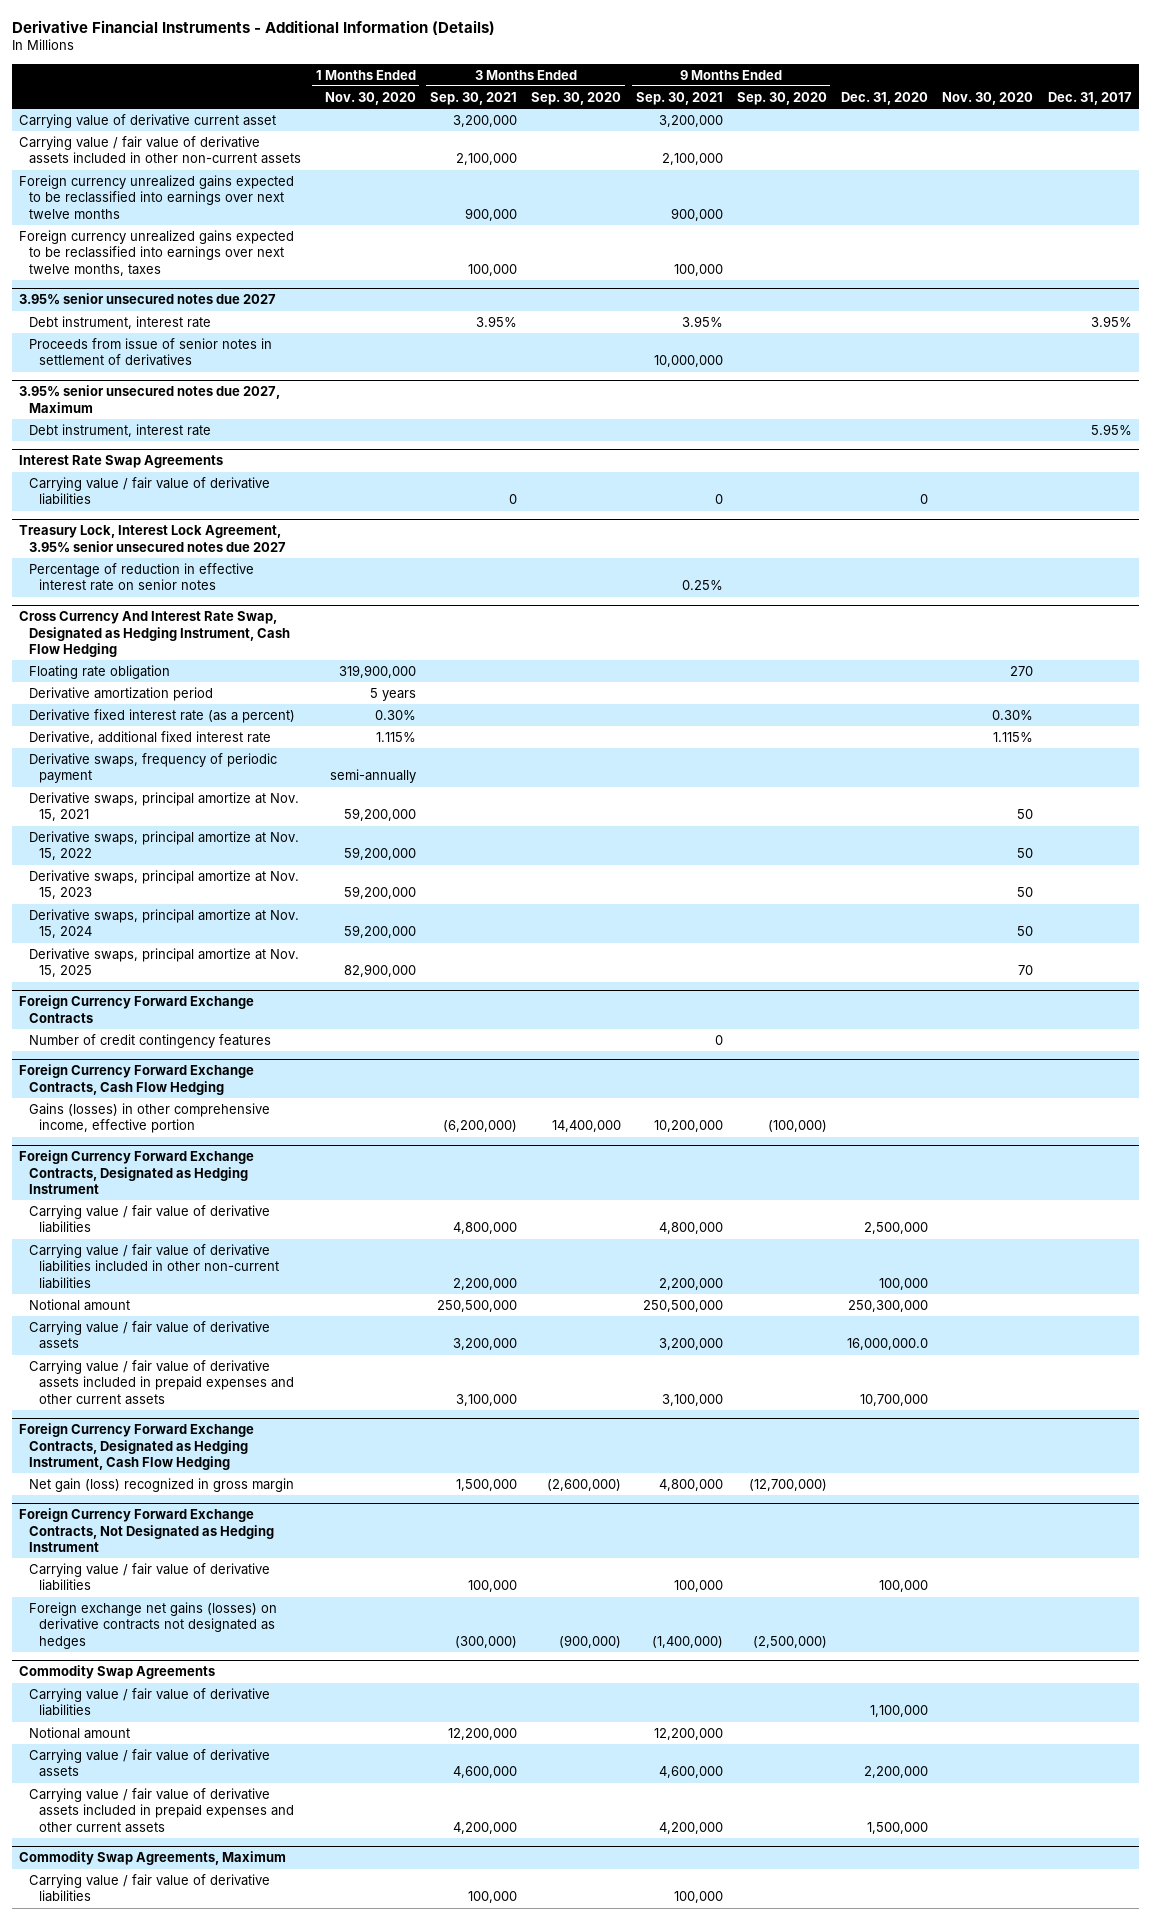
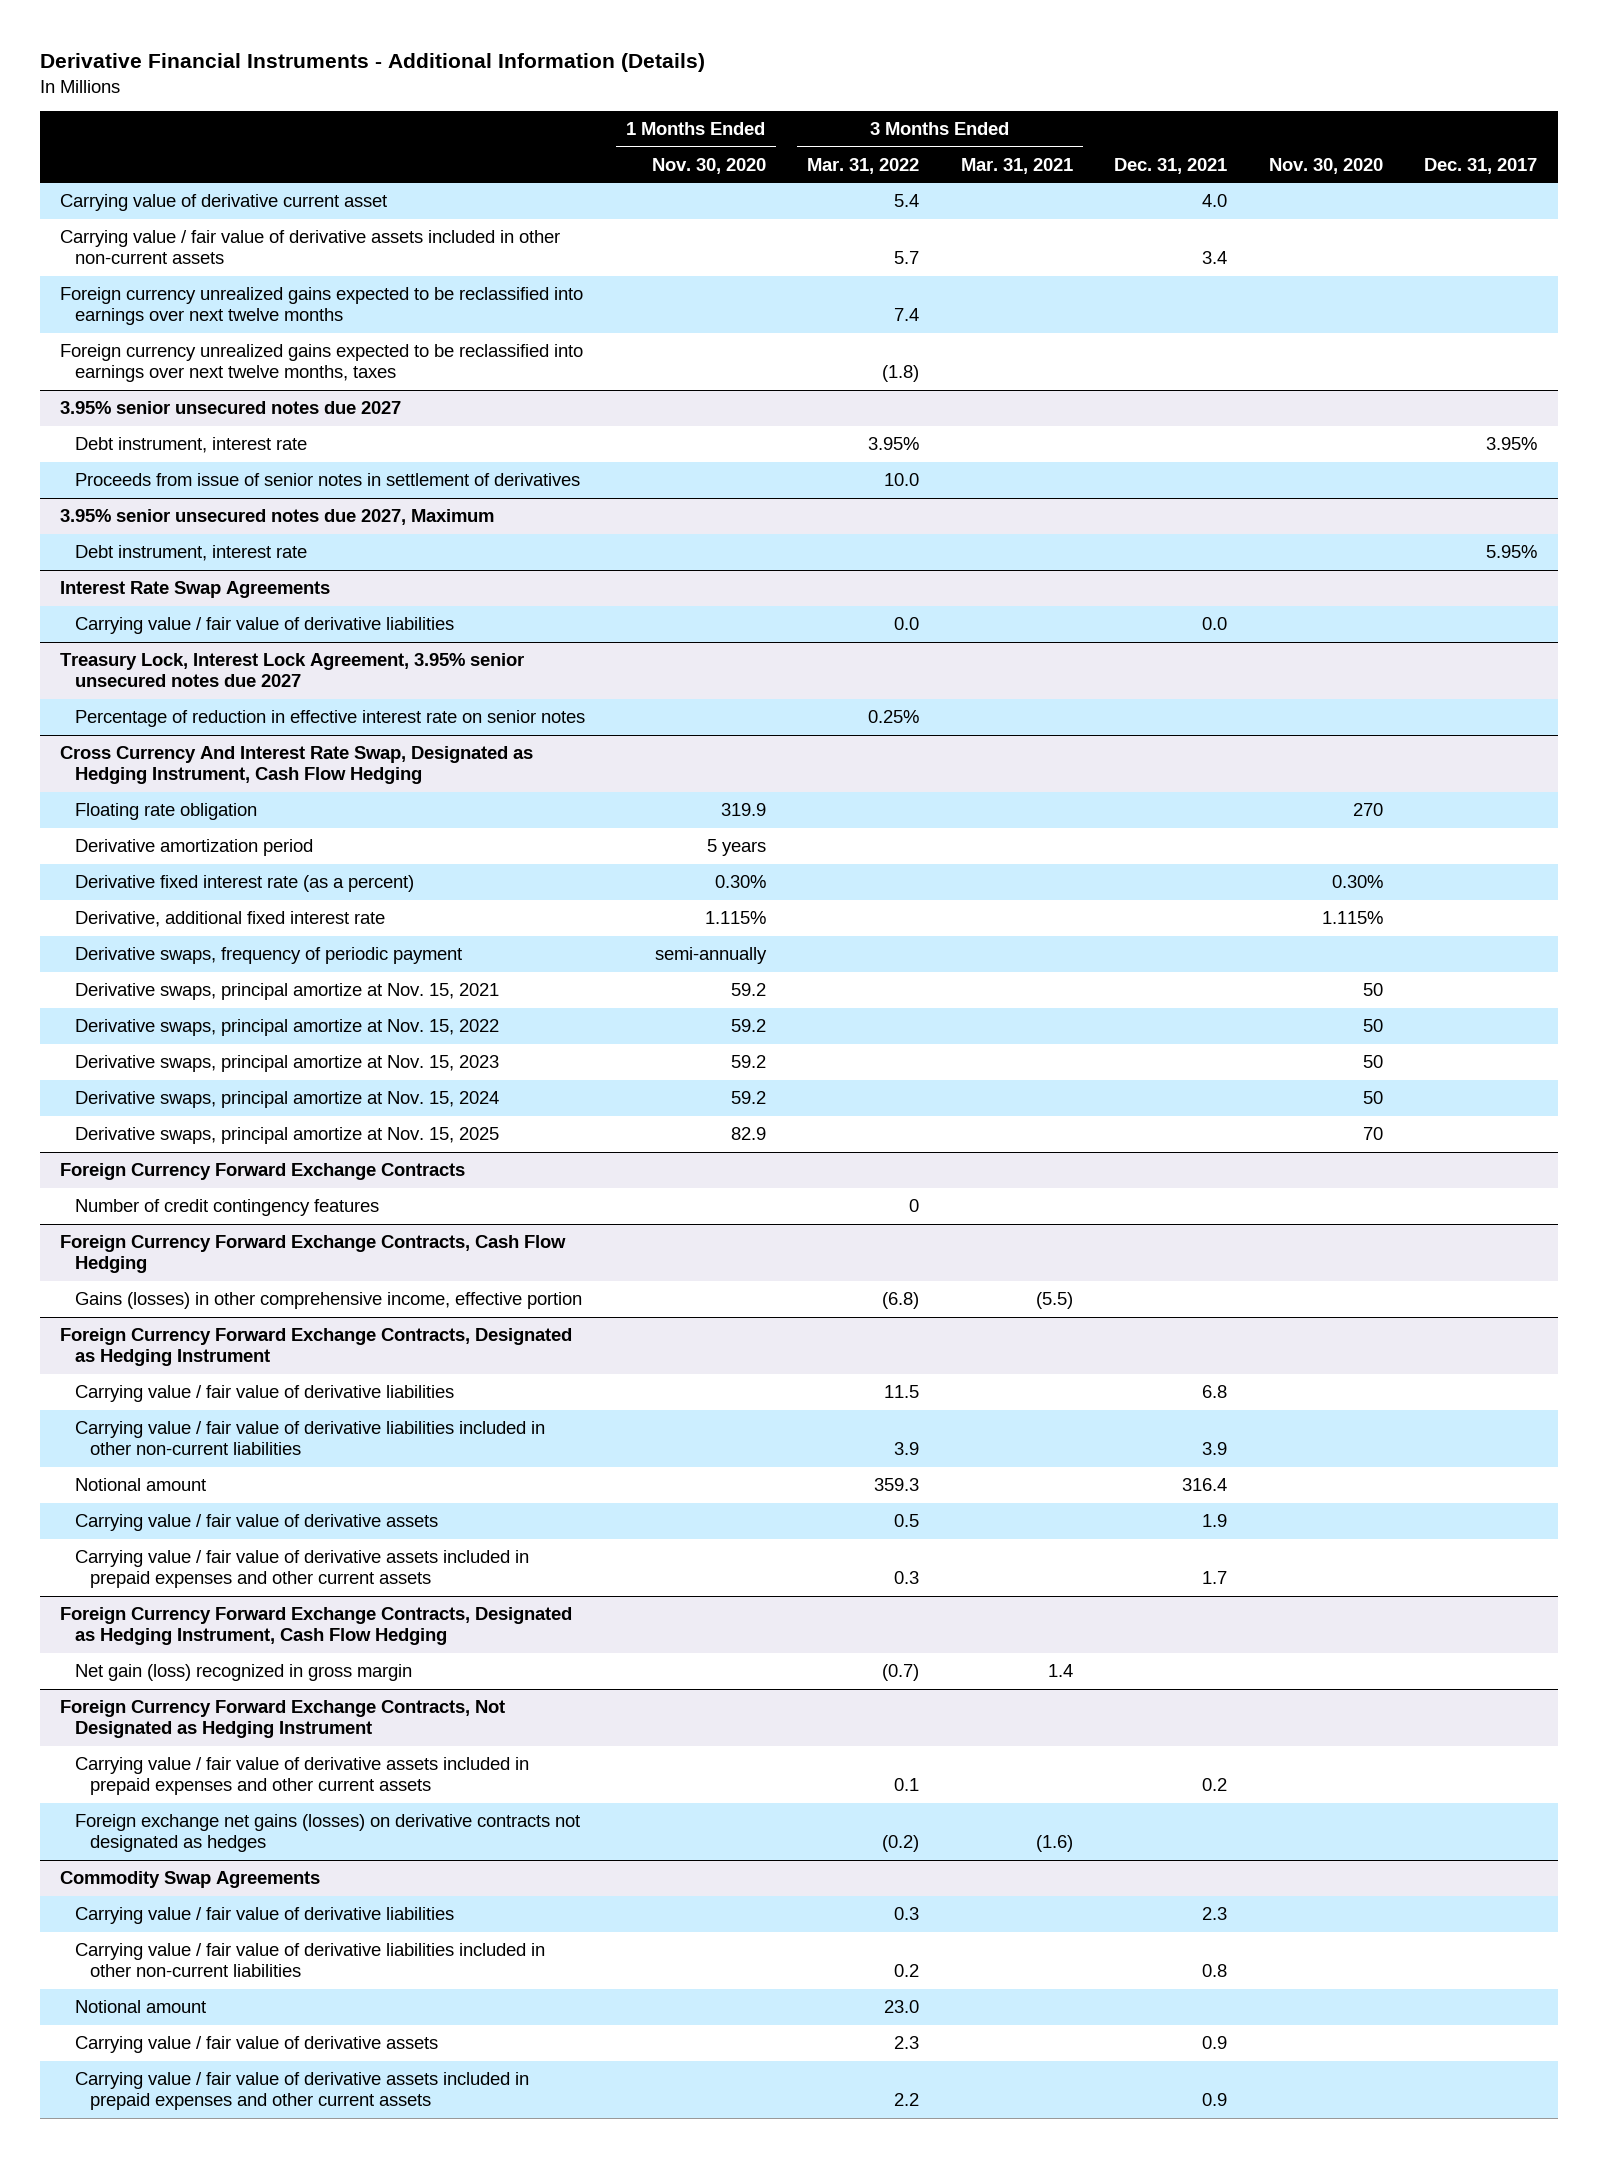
- | 1 Months Ended Nov. 30, 2020 | 3 Months Ended Sep. 30, 2021 | 3 Months Ended Sep. 30, 2020 | 9 Months Ended Sep. 30, 2021 | 9 Months Ended Sep. 30, 2020 | Dec. 31, 2020 | Nov. 30, 2020 | Dec. 31, 2017
+ | 1 Months Ended Nov. 30, 2020 | 3 Months Ended Mar. 31, 2022 | 3 Months Ended Mar. 31, 2021 | Dec. 31, 2021 | Nov. 30, 2020 | Dec. 31, 2017
@ Cross Currency And Interest Rate Swap, Designated as Hedging Instrument, Cash Flow Hedging
- Floating rate obligation | 319,900,000 | | | | | | 270 |
+ Floating rate obligation | 319.9 | | | | 270 |
- Derivative swaps, principal amortize at Nov. 15, 2021 | 59,200,000 | | | | | | 50 |
- Derivative swaps, principal amortize at Nov. 15, 2022 | 59,200,000 | | | | | | 50 |
- Derivative swaps, principal amortize at Nov. 15, 2023 | 59,200,000 | | | | | | 50 |
- Derivative swaps, principal amortize at Nov. 15, 2024 | 59,200,000 | | | | | | 50 |
- Derivative swaps, principal amortize at Nov. 15, 2025 | 82,900,000 | | | | | | 70 |
+ Derivative swaps, principal amortize at Nov. 15, 2021 | 59.2 | | | | 50 |
+ Derivative swaps, principal amortize at Nov. 15, 2022 | 59.2 | | | | 50 |
+ Derivative swaps, principal amortize at Nov. 15, 2023 | 59.2 | | | | 50 |
+ Derivative swaps, principal amortize at Nov. 15, 2024 | 59.2 | | | | 50 |
+ Derivative swaps, principal amortize at Nov. 15, 2025 | 82.9 | | | | 70 |
@ Foreign Currency Forward Exchange Contracts, Not Designated as Hedging Instrument
- Carrying value / fair value of derivative liabilities | | 100,000 | | 100,000 | | 100,000 | |
+ Carrying value / fair value of derivative assets included in prepaid expenses and other current assets | | 0.1 | | 0.2 | |
@ Commodity Swap Agreements
+ Carrying value / fair value of derivative liabilities included in other non-current liabilities | | 0.2 | | 0.8 | |
- Commodity Swap Agreements, Maximum
- Carrying value / fair value of derivative liabilities | | 100,000 | | 100,000 | | | |

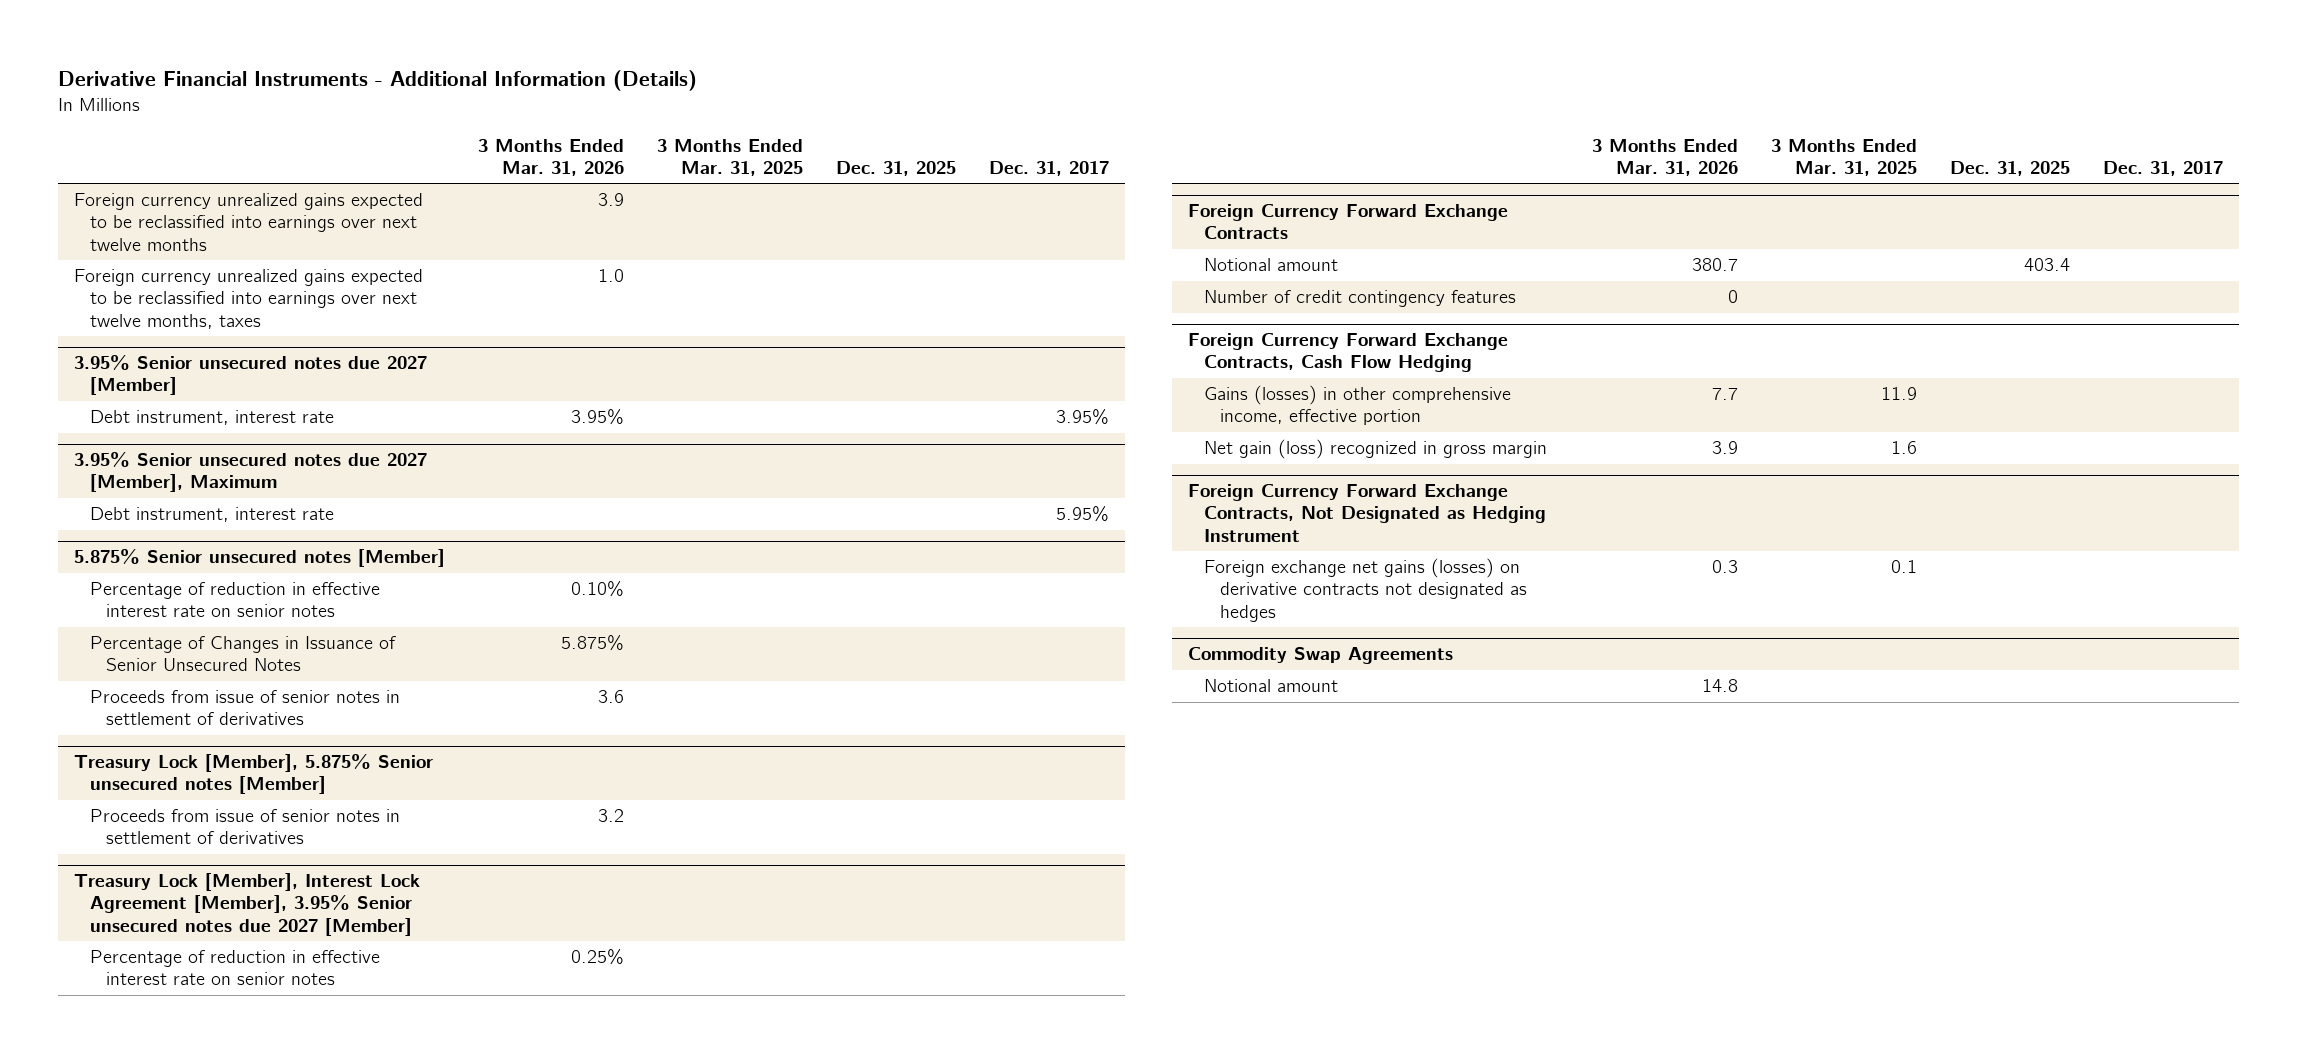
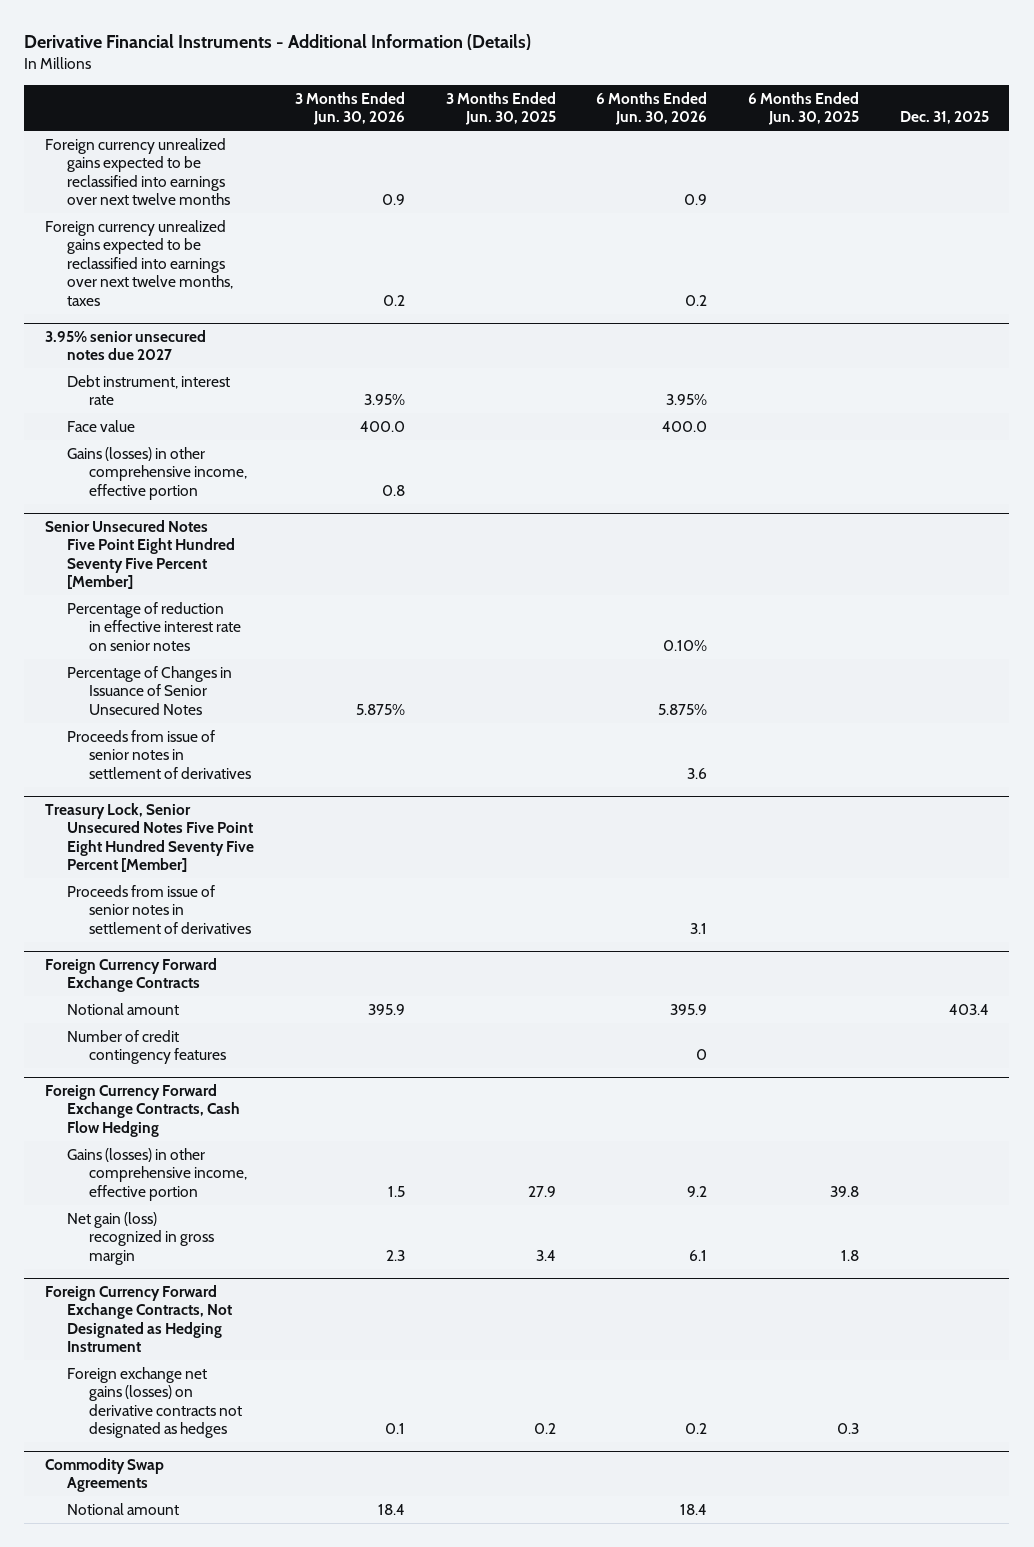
- | 3 Months Ended Mar. 31, 2026 | 3 Months Ended Mar. 31, 2025 | Dec. 31, 2025 | Dec. 31, 2017
+ | 3 Months Ended Jun. 30, 2026 | 3 Months Ended Jun. 30, 2025 | 6 Months Ended Jun. 30, 2026 | 6 Months Ended Jun. 30, 2025 | Dec. 31, 2025
- 3.95% Senior unsecured notes due 2027 [Member]
+ 3.95% senior unsecured notes due 2027
- 3.95% Senior unsecured notes due 2027 [Member], Maximum
- Debt instrument, interest rate | | | | 5.95%
- 5.875% Senior unsecured notes [Member]
+ Face value | 400.0 | | 400.0 | |
+ Gains (losses) in other comprehensive income, effective portion | 0.8 | | | |
+ Senior Unsecured Notes Five Point Eight Hundred Seventy Five Percent [Member]
- Treasury Lock [Member], 5.875% Senior unsecured notes [Member]
- Proceeds from issue of senior notes in settlement of derivatives | 3.2 | | |
- Treasury Lock [Member], Interest Lock Agreement [Member], 3.95% Senior unsecured notes due 2027 [Member]
- Percentage of reduction in effective interest rate on senior notes | 0.25% | | |
+ Treasury Lock, Senior Unsecured Notes Five Point Eight Hundred Seventy Five Percent [Member]
+ Proceeds from issue of senior notes in settlement of derivatives | | | 3.1 | |

